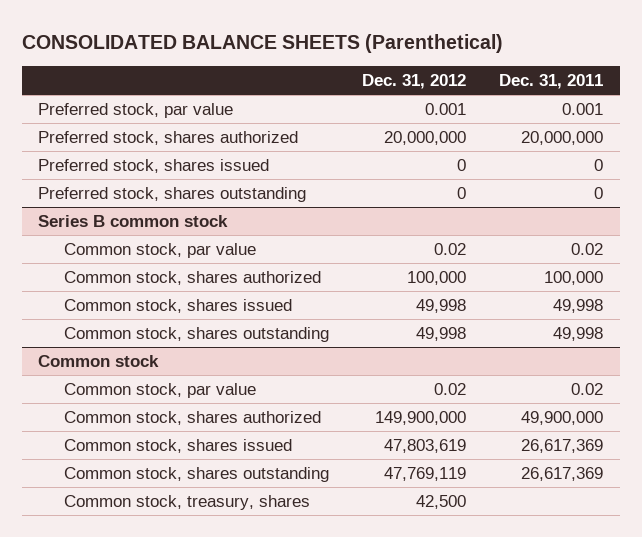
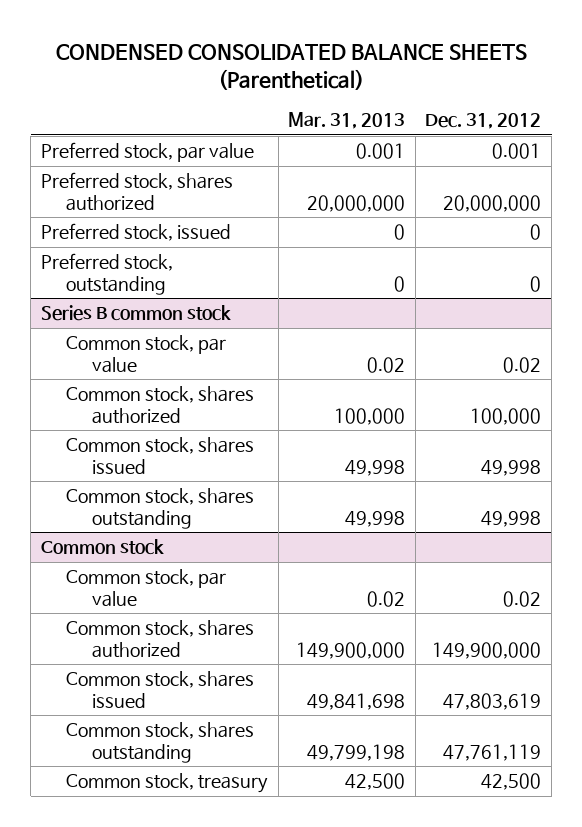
- CONSOLIDATED BALANCE SHEETS (Parenthetical)
+ CONDENSED CONSOLIDATED BALANCE SHEETS (Parenthetical)
- | Dec. 31, 2012 | Dec. 31, 2011
+ | Mar. 31, 2013 | Dec. 31, 2012
- Preferred stock, shares issued | 0 | 0
- Preferred stock, shares outstanding | 0 | 0
+ Preferred stock, issued | 0 | 0
+ Preferred stock, outstanding | 0 | 0
@ Common stock
- Common stock, shares outstanding | 47,769,119 | 26,617,369
- Common stock, treasury, shares | 42,500 |
+ Common stock, shares outstanding | 49,799,198 | 47,761,119
+ Common stock, treasury | 42,500 | 42,500

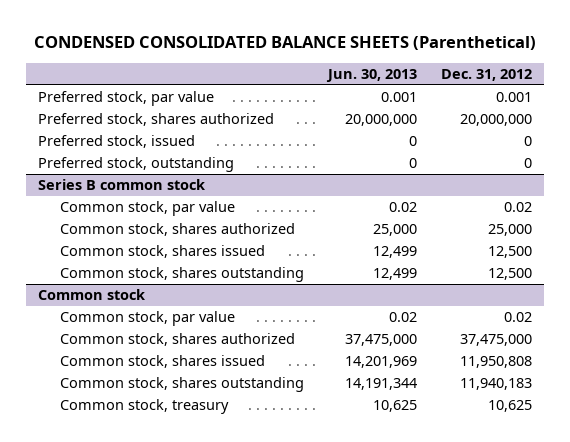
- | Mar. 31, 2013 | Dec. 31, 2012
+ | Jun. 30, 2013 | Dec. 31, 2012
@ Series B common stock
- Common stock, shares authorized | 100,000 | 100,000
- Common stock, shares issued | 49,998 | 49,998
- Common stock, shares outstanding | 49,998 | 49,998
+ Common stock, shares authorized | 25,000 | 25,000
+ Common stock, shares issued | 12,499 | 12,500
+ Common stock, shares outstanding | 12,499 | 12,500
@ Common stock
- Common stock, shares authorized | 149,900,000 | 149,900,000
- Common stock, shares issued | 49,841,698 | 47,803,619
- Common stock, shares outstanding | 49,799,198 | 47,761,119
- Common stock, treasury | 42,500 | 42,500
+ Common stock, shares authorized | 37,475,000 | 37,475,000
+ Common stock, shares issued | 14,201,969 | 11,950,808
+ Common stock, shares outstanding | 14,191,344 | 11,940,183
+ Common stock, treasury | 10,625 | 10,625

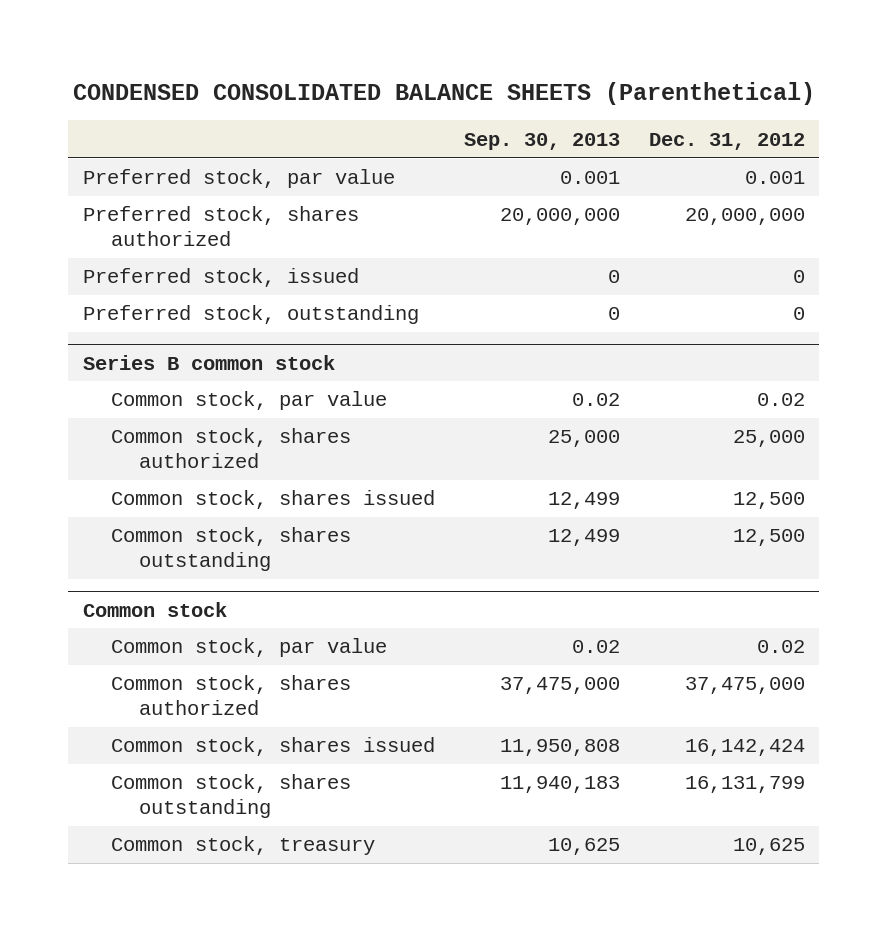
- | Jun. 30, 2013 | Dec. 31, 2012
+ | Sep. 30, 2013 | Dec. 31, 2012
@ Common stock
- Common stock, shares issued | 14,201,969 | 11,950,808
- Common stock, shares outstanding | 14,191,344 | 11,940,183
+ Common stock, shares issued | 11,950,808 | 16,142,424
+ Common stock, shares outstanding | 11,940,183 | 16,131,799

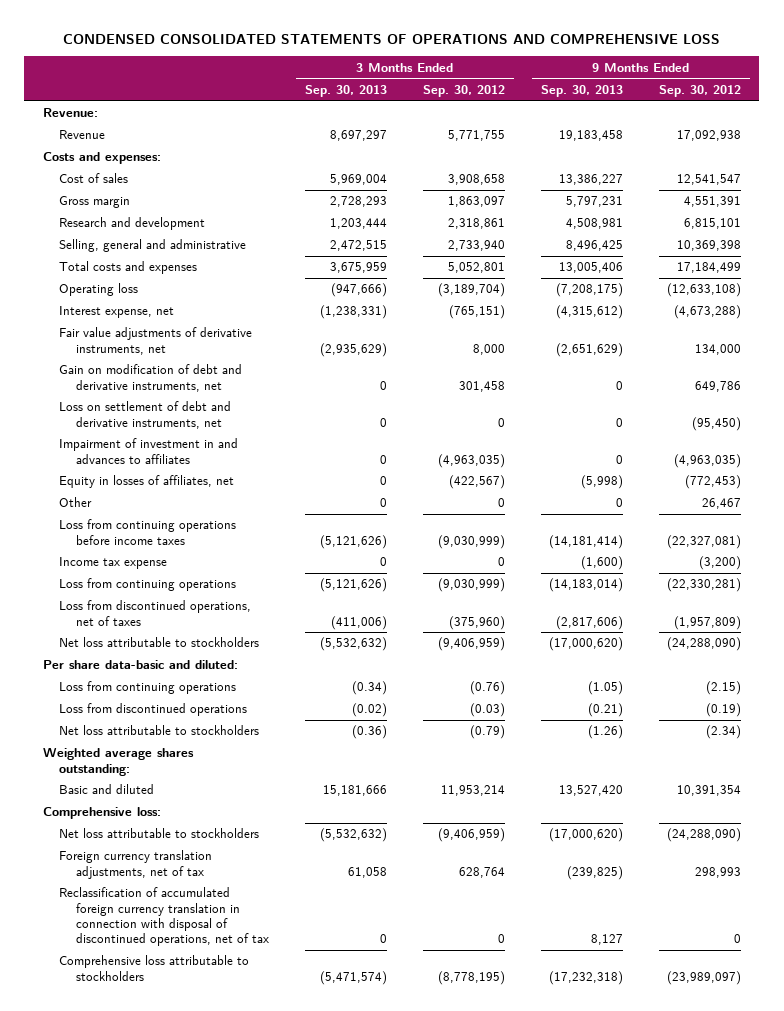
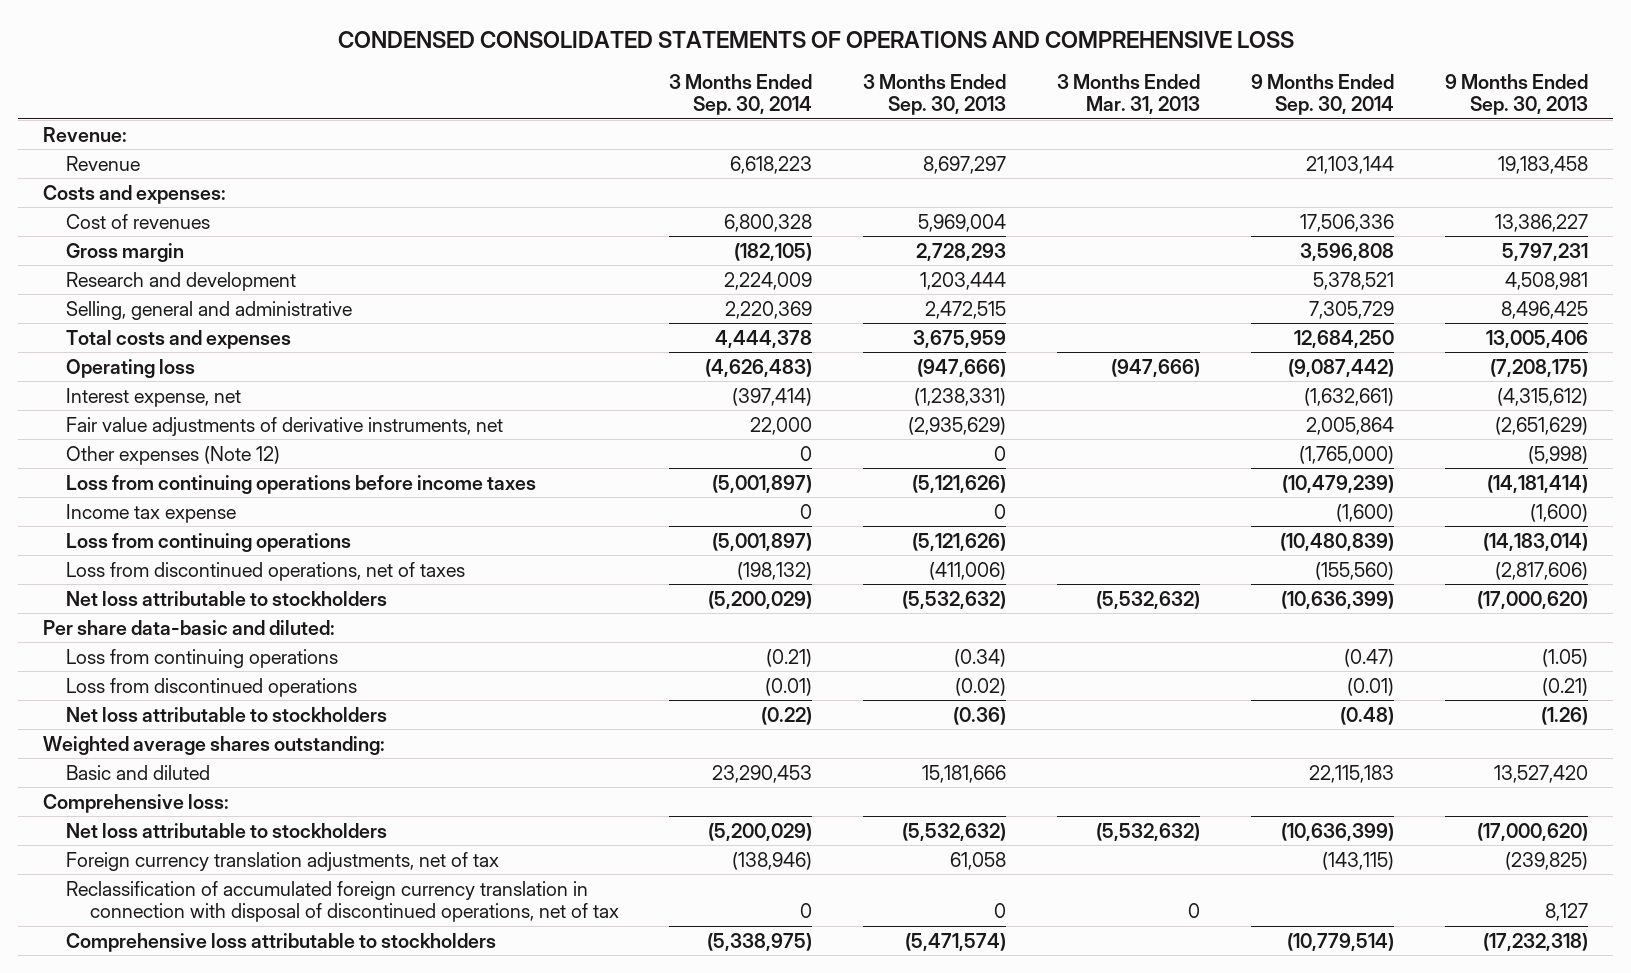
- | 3 Months Ended Sep. 30, 2013 | 3 Months Ended Sep. 30, 2012 | 9 Months Ended Sep. 30, 2013 | 9 Months Ended Sep. 30, 2012
+ | 3 Months Ended Sep. 30, 2014 | 3 Months Ended Sep. 30, 2013 | 3 Months Ended Mar. 31, 2013 | 9 Months Ended Sep. 30, 2014 | 9 Months Ended Sep. 30, 2013
- Cost of sales | 5,969,004 | 3,908,658 | 13,386,227 | 12,541,547
+ Cost of revenues | 6,800,328 | 5,969,004 | | 17,506,336 | 13,386,227
- Gain on modification of debt and derivative instruments, net | 0 | 301,458 | 0 | 649,786
- Loss on settlement of debt and derivative instruments, net | 0 | 0 | 0 | (95,450)
- Impairment of investment in and advances to affiliates | 0 | (4,963,035) | 0 | (4,963,035)
- Equity in losses of affiliates, net | 0 | (422,567) | (5,998) | (772,453)
- Other | 0 | 0 | 0 | 26,467
+ Other expenses (Note 12) | 0 | 0 | | (1,765,000) | (5,998)

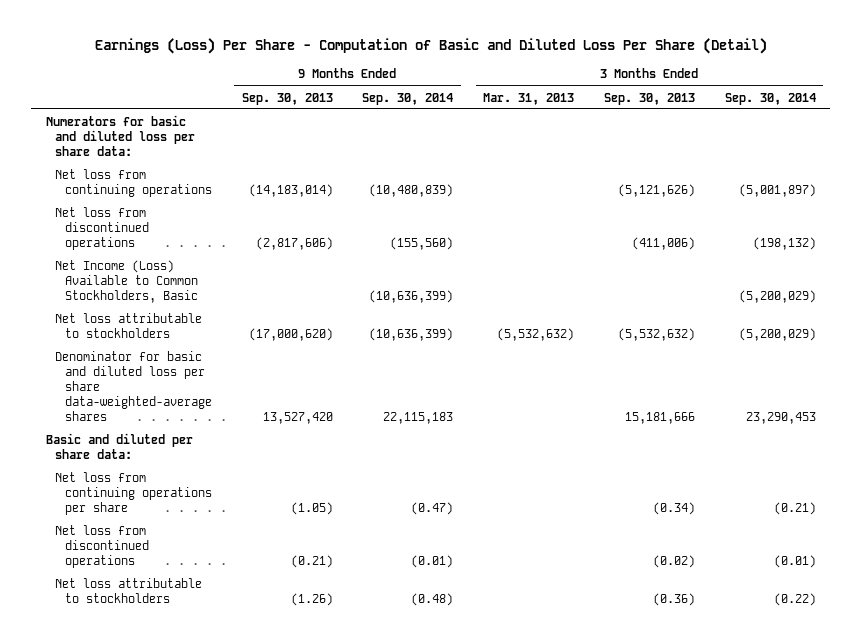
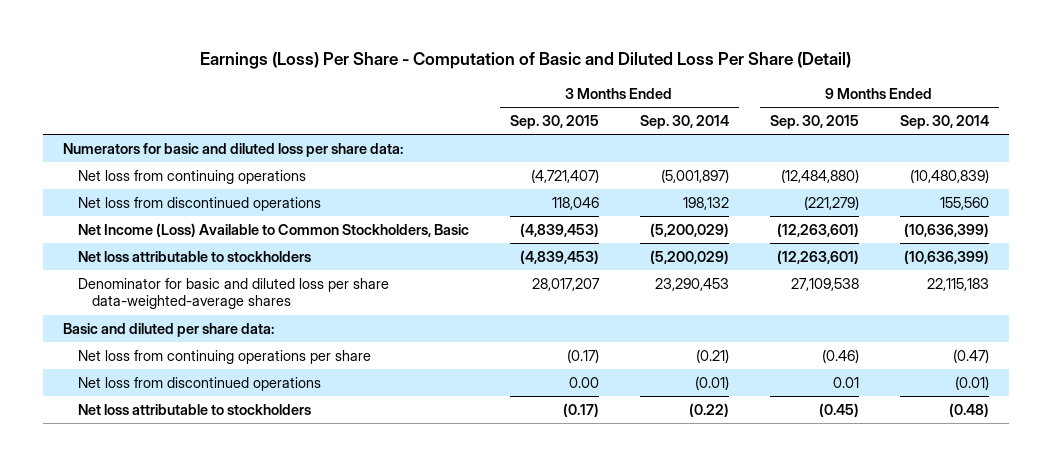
- | 9 Months Ended Sep. 30, 2013 | 9 Months Ended Sep. 30, 2014 | 3 Months Ended Mar. 31, 2013 | 3 Months Ended Sep. 30, 2013 | 3 Months Ended Sep. 30, 2014
+ | 3 Months Ended Sep. 30, 2015 | 3 Months Ended Sep. 30, 2014 | 9 Months Ended Sep. 30, 2015 | 9 Months Ended Sep. 30, 2014
- Net loss from discontinued operations | (2,817,606) | (155,560) | | (411,006) | (198,132)
+ Net loss from discontinued operations | 118,046 | 198,132 | (221,279) | 155,560

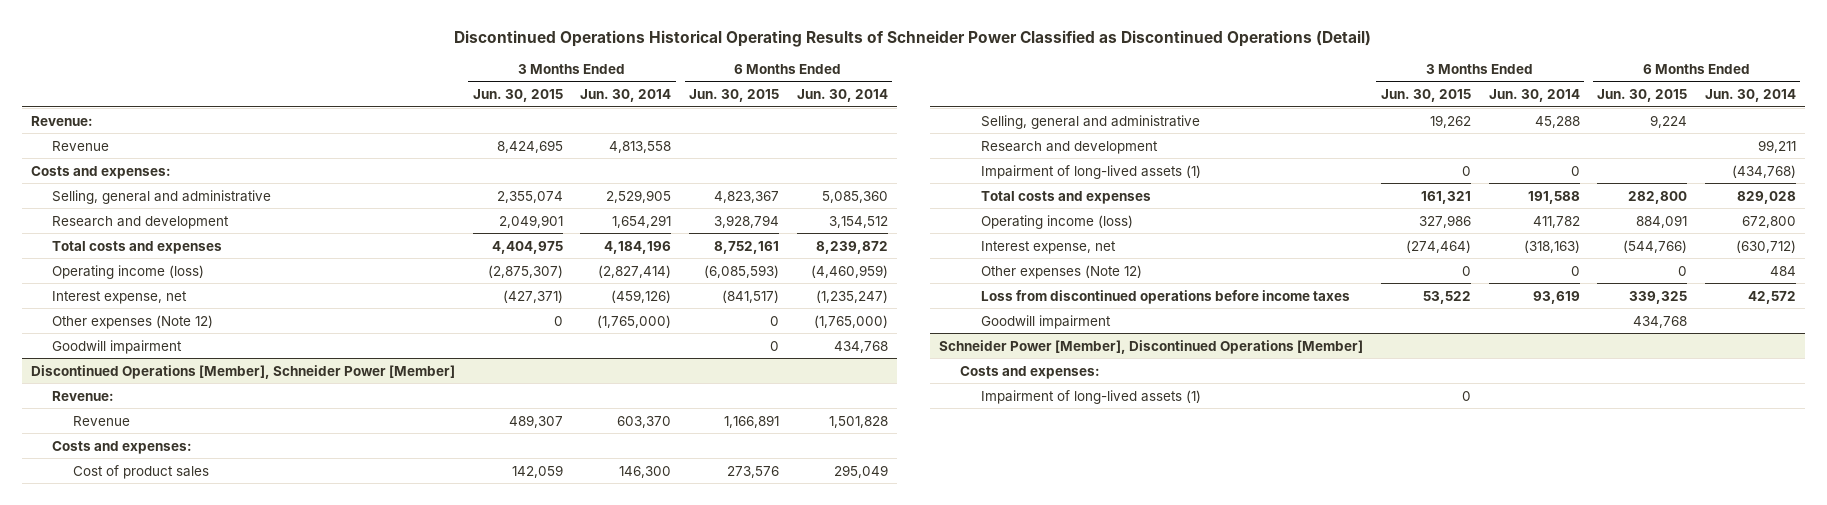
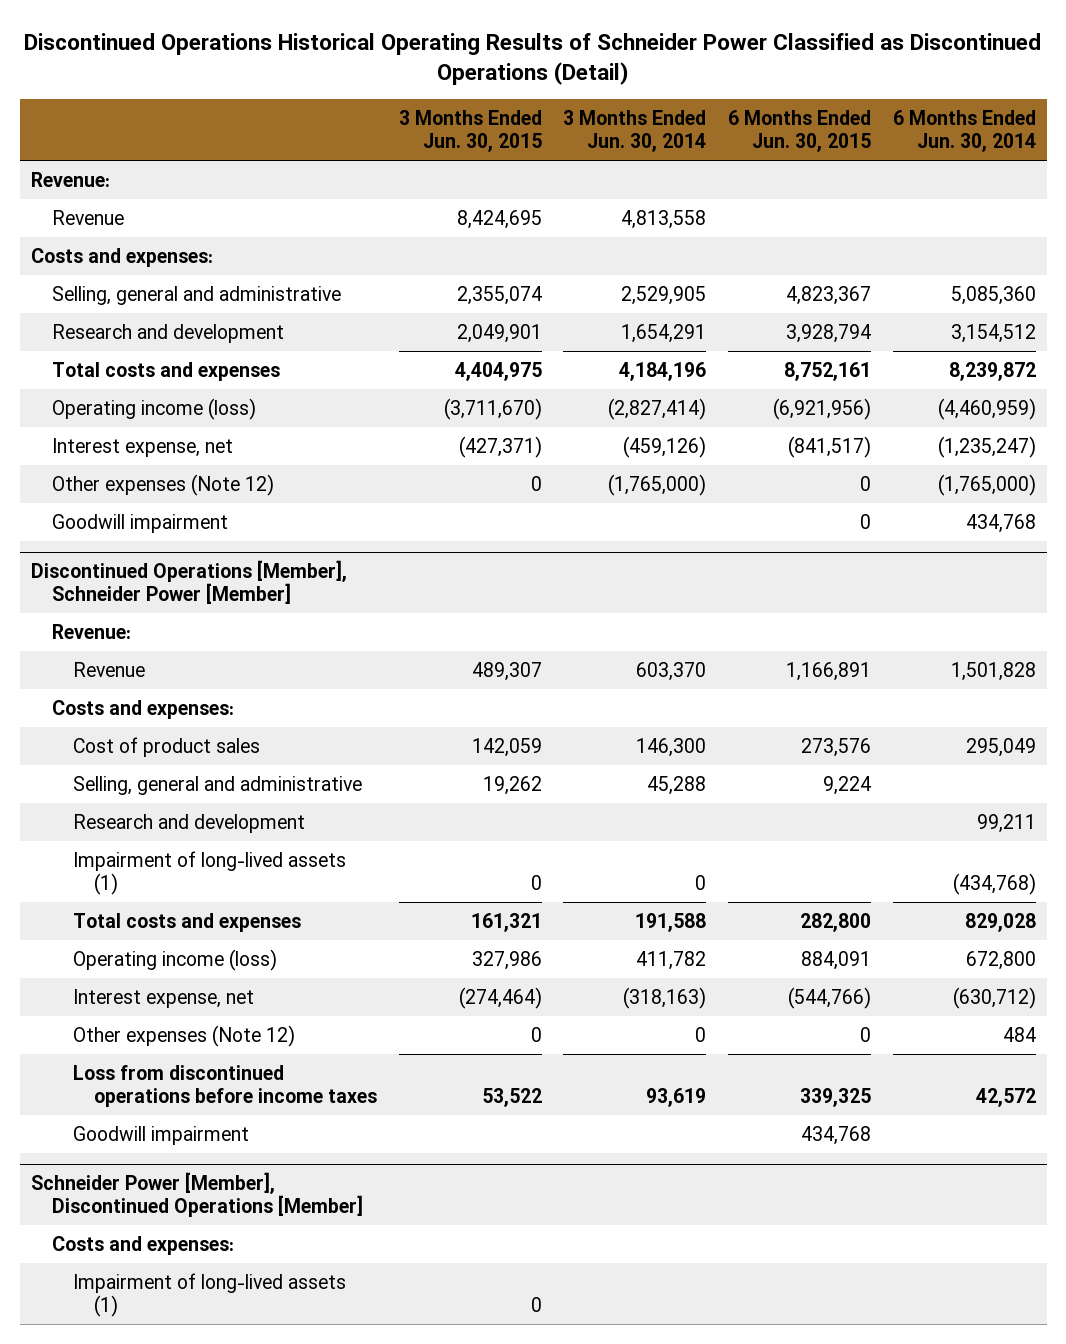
- Operating income (loss) | (2,875,307) | (2,827,414) | (6,085,593) | (4,460,959)
+ Operating income (loss) | (3,711,670) | (2,827,414) | (6,921,956) | (4,460,959)

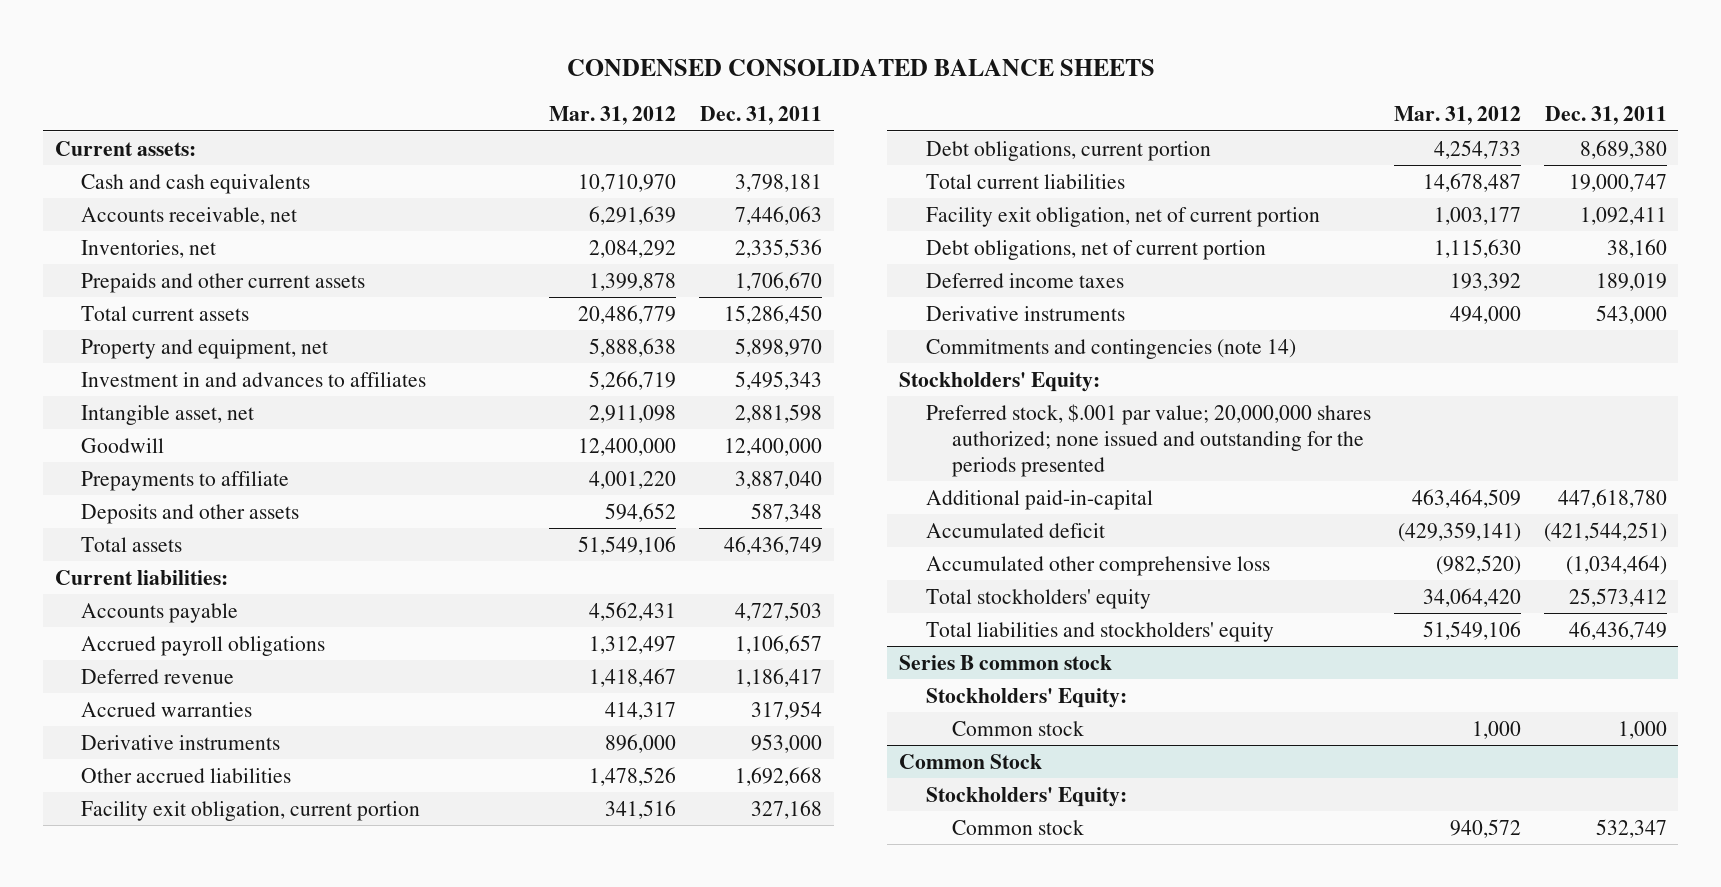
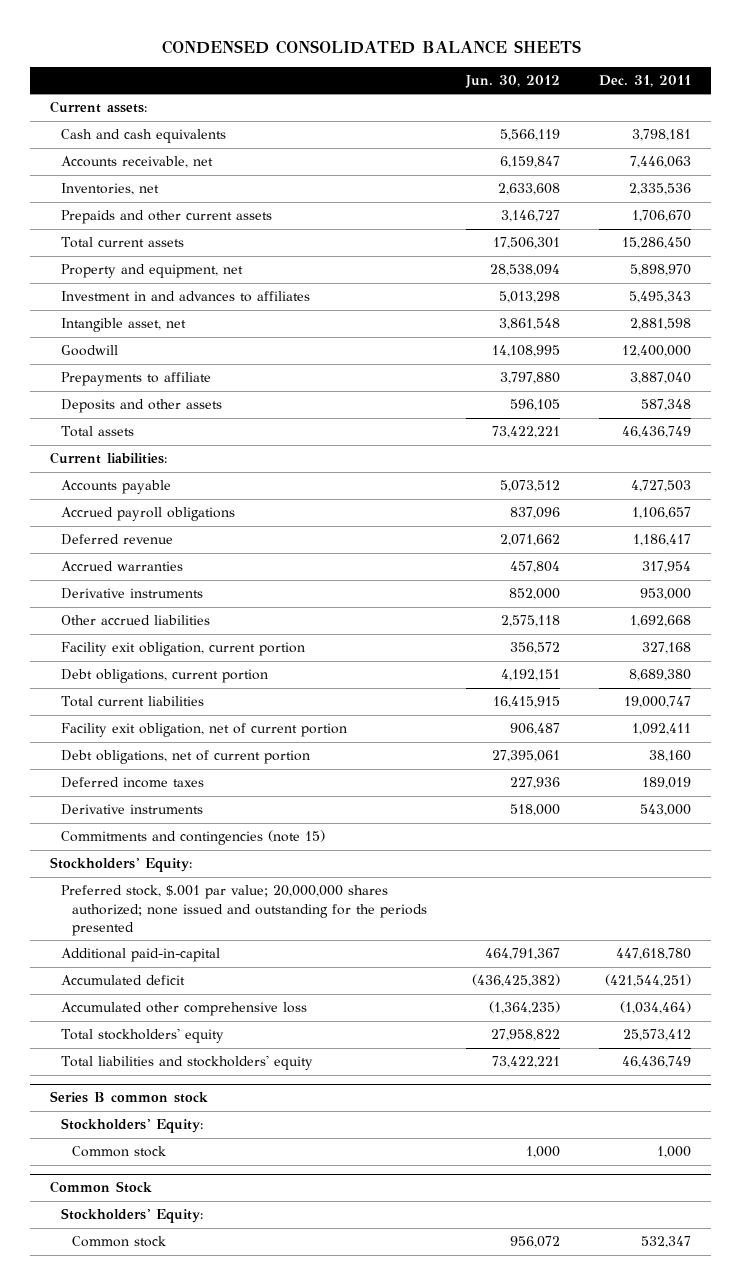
- | Mar. 31, 2012 | Dec. 31, 2011
+ | Jun. 30, 2012 | Dec. 31, 2011
- Commitments and contingencies (note 14)
+ Commitments and contingencies (note 15)

